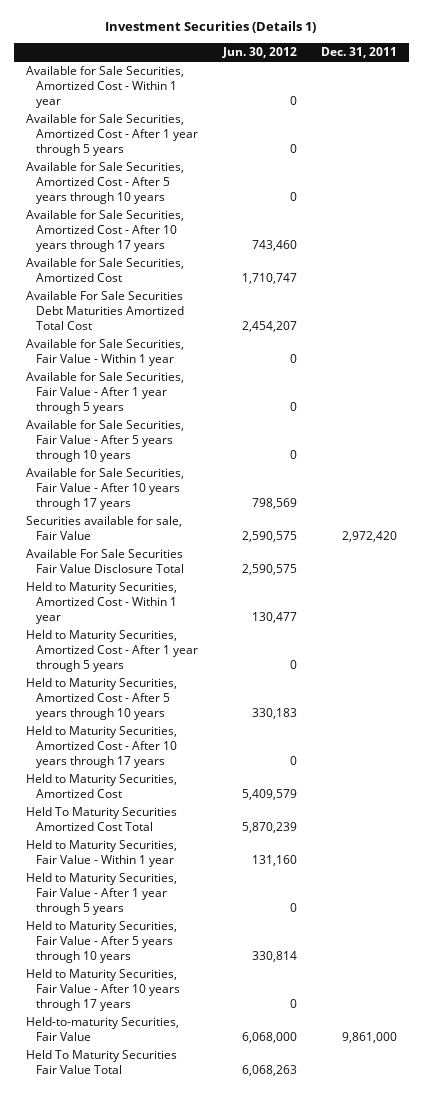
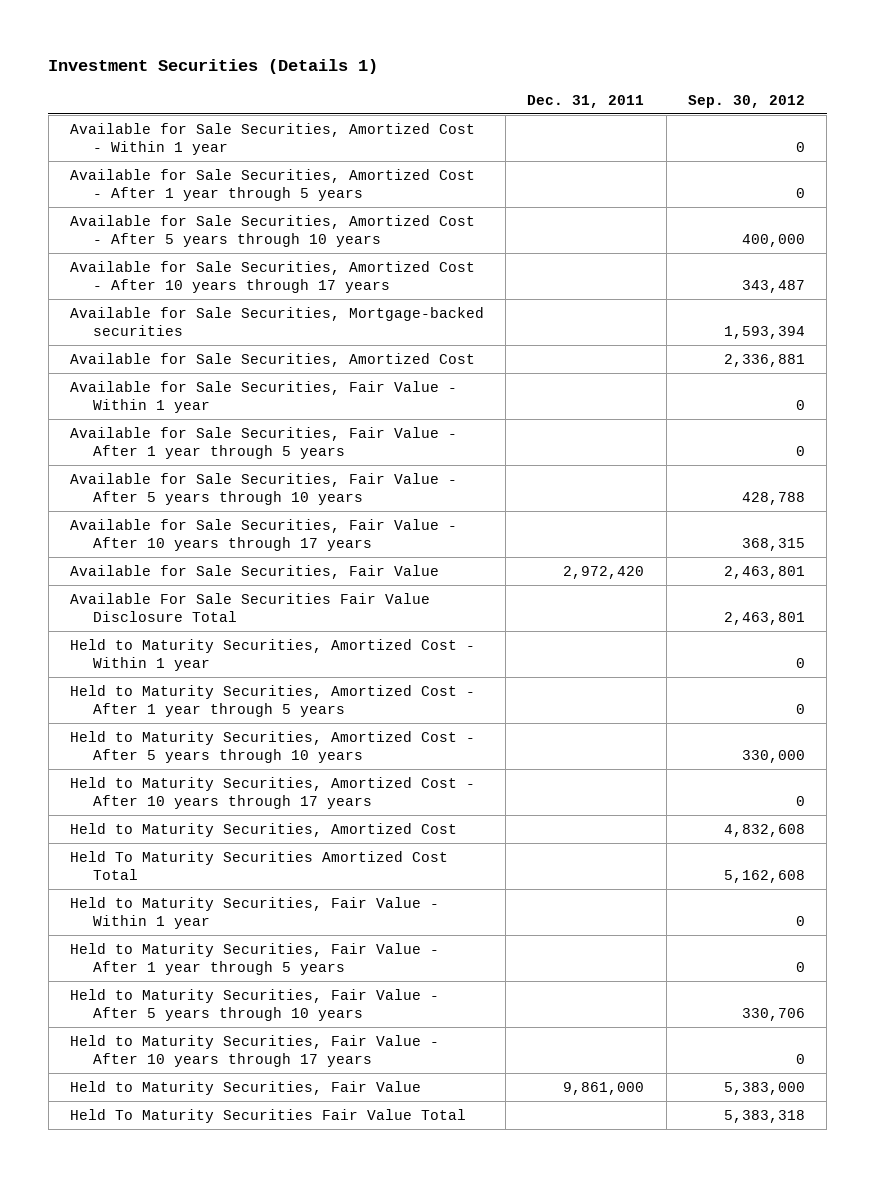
- | Jun. 30, 2012 | Dec. 31, 2011
+ | Dec. 31, 2011 | Sep. 30, 2012
+ Available for Sale Securities, Mortgage-backed securities | | 1,593,394
- Available For Sale Securities Debt Maturities Amortized Total Cost | 2,454,207 |
- Securities available for sale, Fair Value | 2,590,575 | 2,972,420
+ Available for Sale Securities, Fair Value | 2,972,420 | 2,463,801
- Held-to-maturity Securities, Fair Value | 6,068,000 | 9,861,000
+ Held to Maturity Securities, Fair Value | 9,861,000 | 5,383,000

